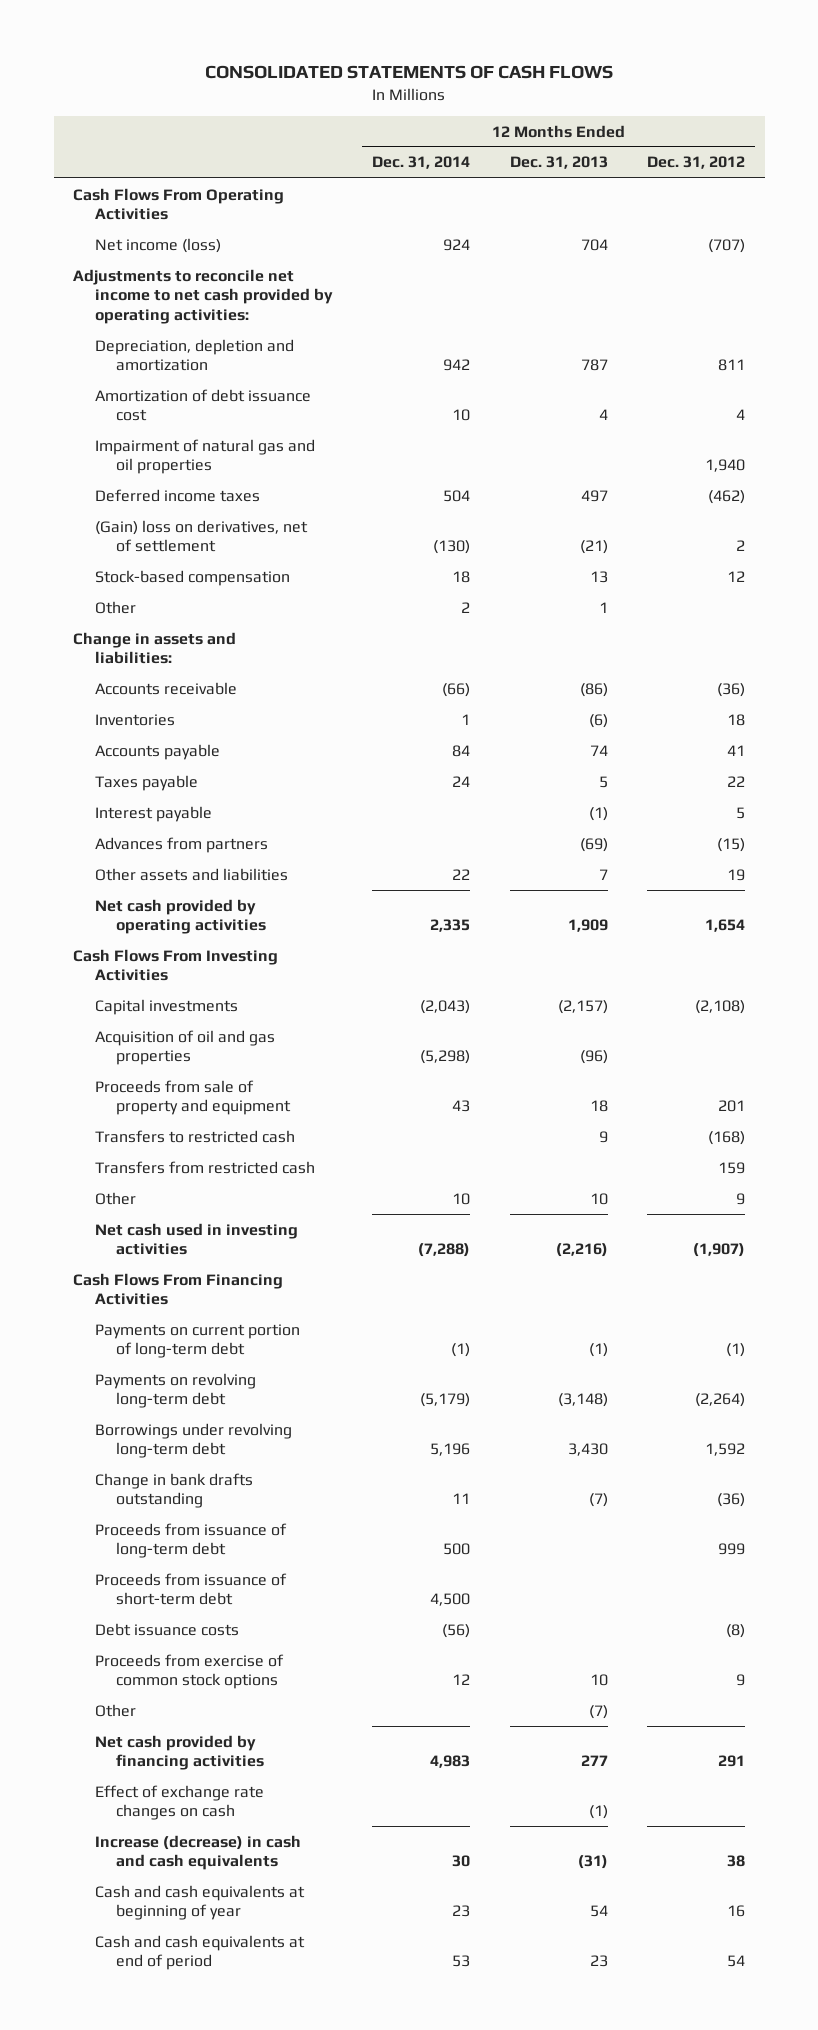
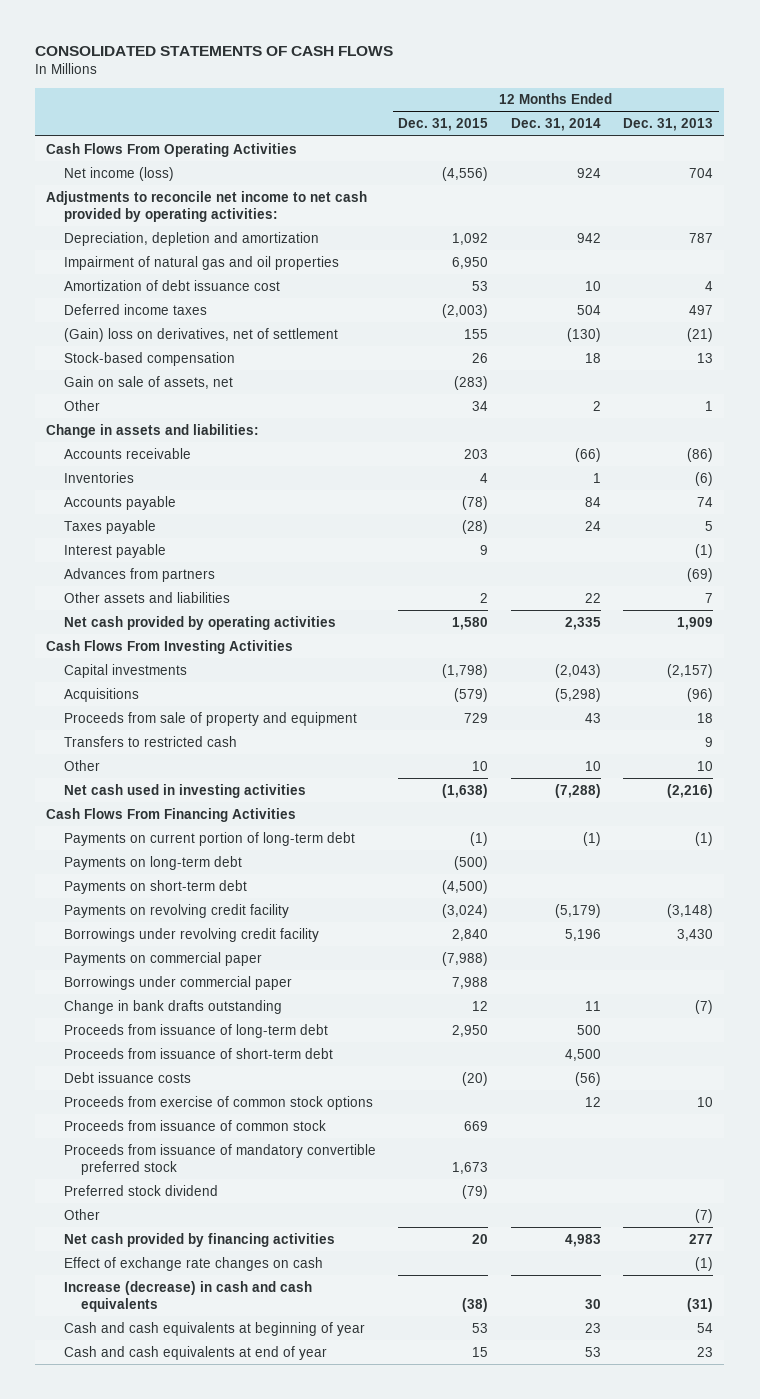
- | 12 Months Ended Dec. 31, 2014 | 12 Months Ended Dec. 31, 2013 | 12 Months Ended Dec. 31, 2012
+ | 12 Months Ended Dec. 31, 2015 | 12 Months Ended Dec. 31, 2014 | 12 Months Ended Dec. 31, 2013
moved down: Amortization of debt issuance cost | 53 | 10 | 4
+ Gain on sale of assets, net | (283) | |
- Acquisition of oil and gas properties | (5,298) | (96) |
+ Acquisitions | (579) | (5,298) | (96)
- Transfers from restricted cash | | | 159
- Payments on revolving long-term debt | (5,179) | (3,148) | (2,264)
- Borrowings under revolving long-term debt | 5,196 | 3,430 | 1,592
+ Payments on long-term debt | (500) | |
+ Payments on short-term debt | (4,500) | |
+ Payments on revolving credit facility | (3,024) | (5,179) | (3,148)
+ Borrowings under revolving credit facility | 2,840 | 5,196 | 3,430
+ Payments on commercial paper | (7,988) | |
+ Borrowings under commercial paper | 7,988 | |
+ Proceeds from issuance of common stock | 669 | |
+ Proceeds from issuance of mandatory convertible preferred stock | 1,673 | |
+ Preferred stock dividend | (79) | |
- Cash and cash equivalents at end of period | 53 | 23 | 54
+ Cash and cash equivalents at end of year | 15 | 53 | 23

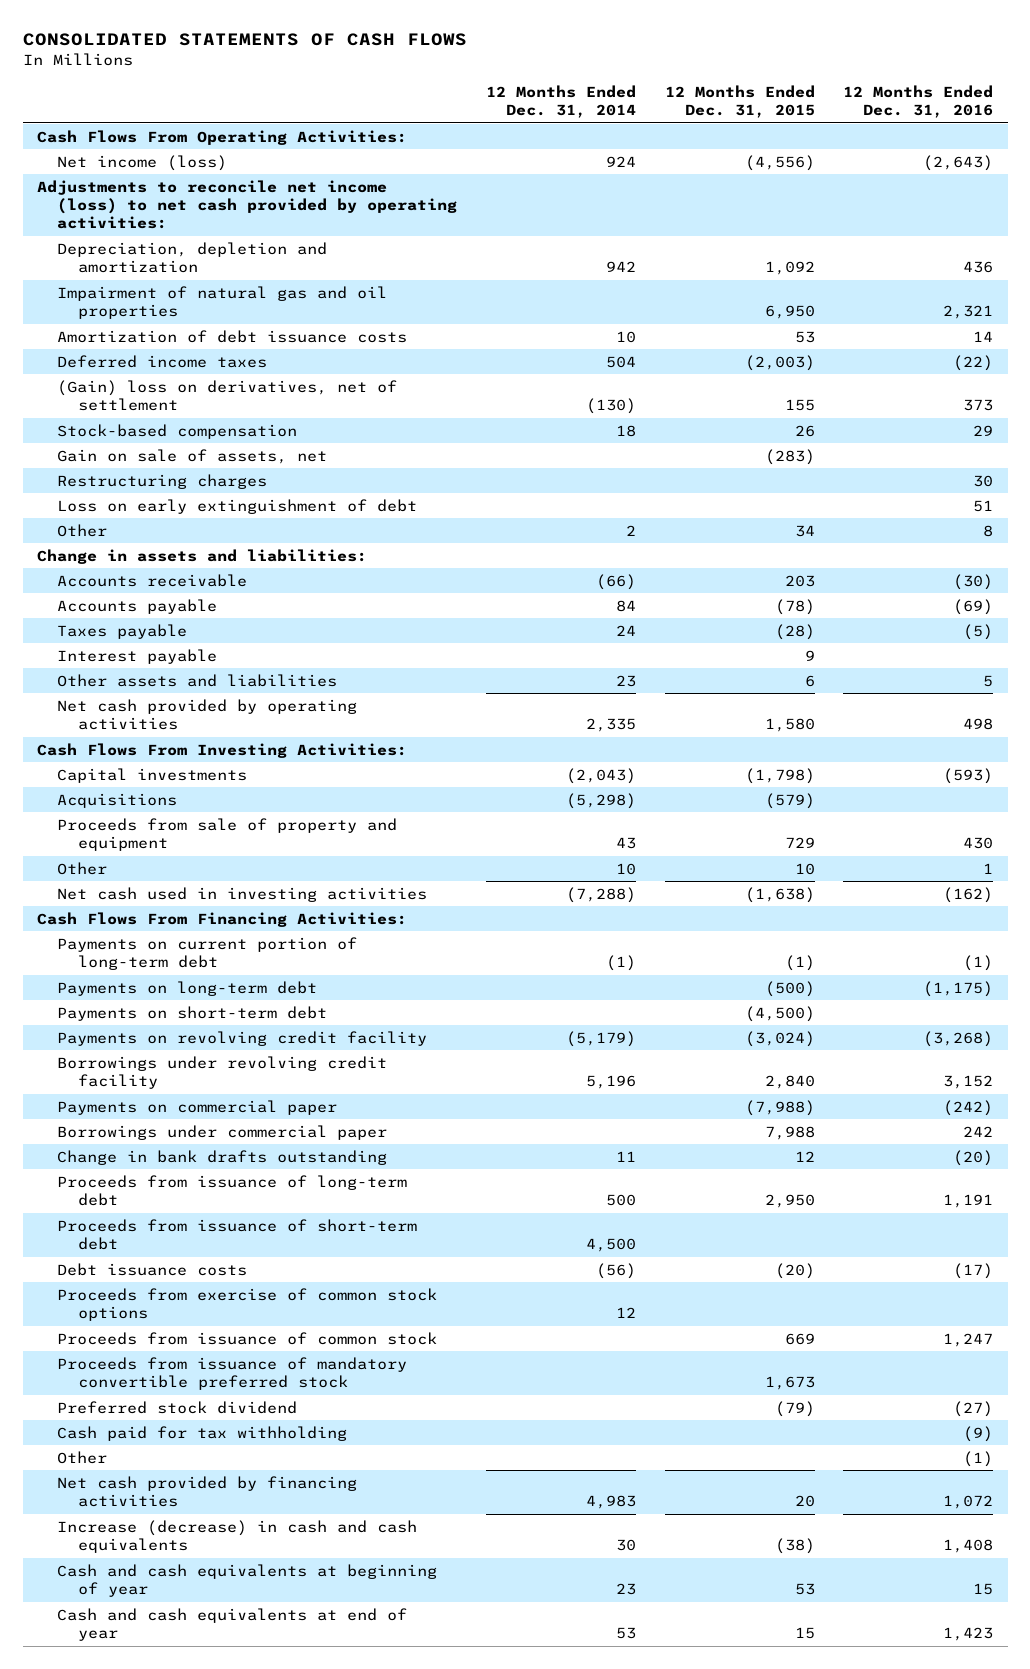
- | 12 Months Ended Dec. 31, 2015 | 12 Months Ended Dec. 31, 2014 | 12 Months Ended Dec. 31, 2013
+ | 12 Months Ended Dec. 31, 2014 | 12 Months Ended Dec. 31, 2015 | 12 Months Ended Dec. 31, 2016
- Cash Flows From Operating Activities
+ Cash Flows From Operating Activities:
- Adjustments to reconcile net income to net cash provided by operating activities:
+ Adjustments to reconcile net income (loss) to net cash provided by operating activities:
- Amortization of debt issuance cost | 53 | 10 | 4
+ Amortization of debt issuance costs | 10 | 53 | 14
+ Restructuring charges | | | 30
+ Loss on early extinguishment of debt | | | 51
- Inventories | 4 | 1 | (6)
- Advances from partners | | | (69)
- Other assets and liabilities | 2 | 22 | 7
+ Other assets and liabilities | 23 | 6 | 5
- Cash Flows From Investing Activities
+ Cash Flows From Investing Activities:
- Transfers to restricted cash | | | 9
- Cash Flows From Financing Activities
+ Cash Flows From Financing Activities:
+ Cash paid for tax withholding | | | (9)
- Effect of exchange rate changes on cash | | | (1)

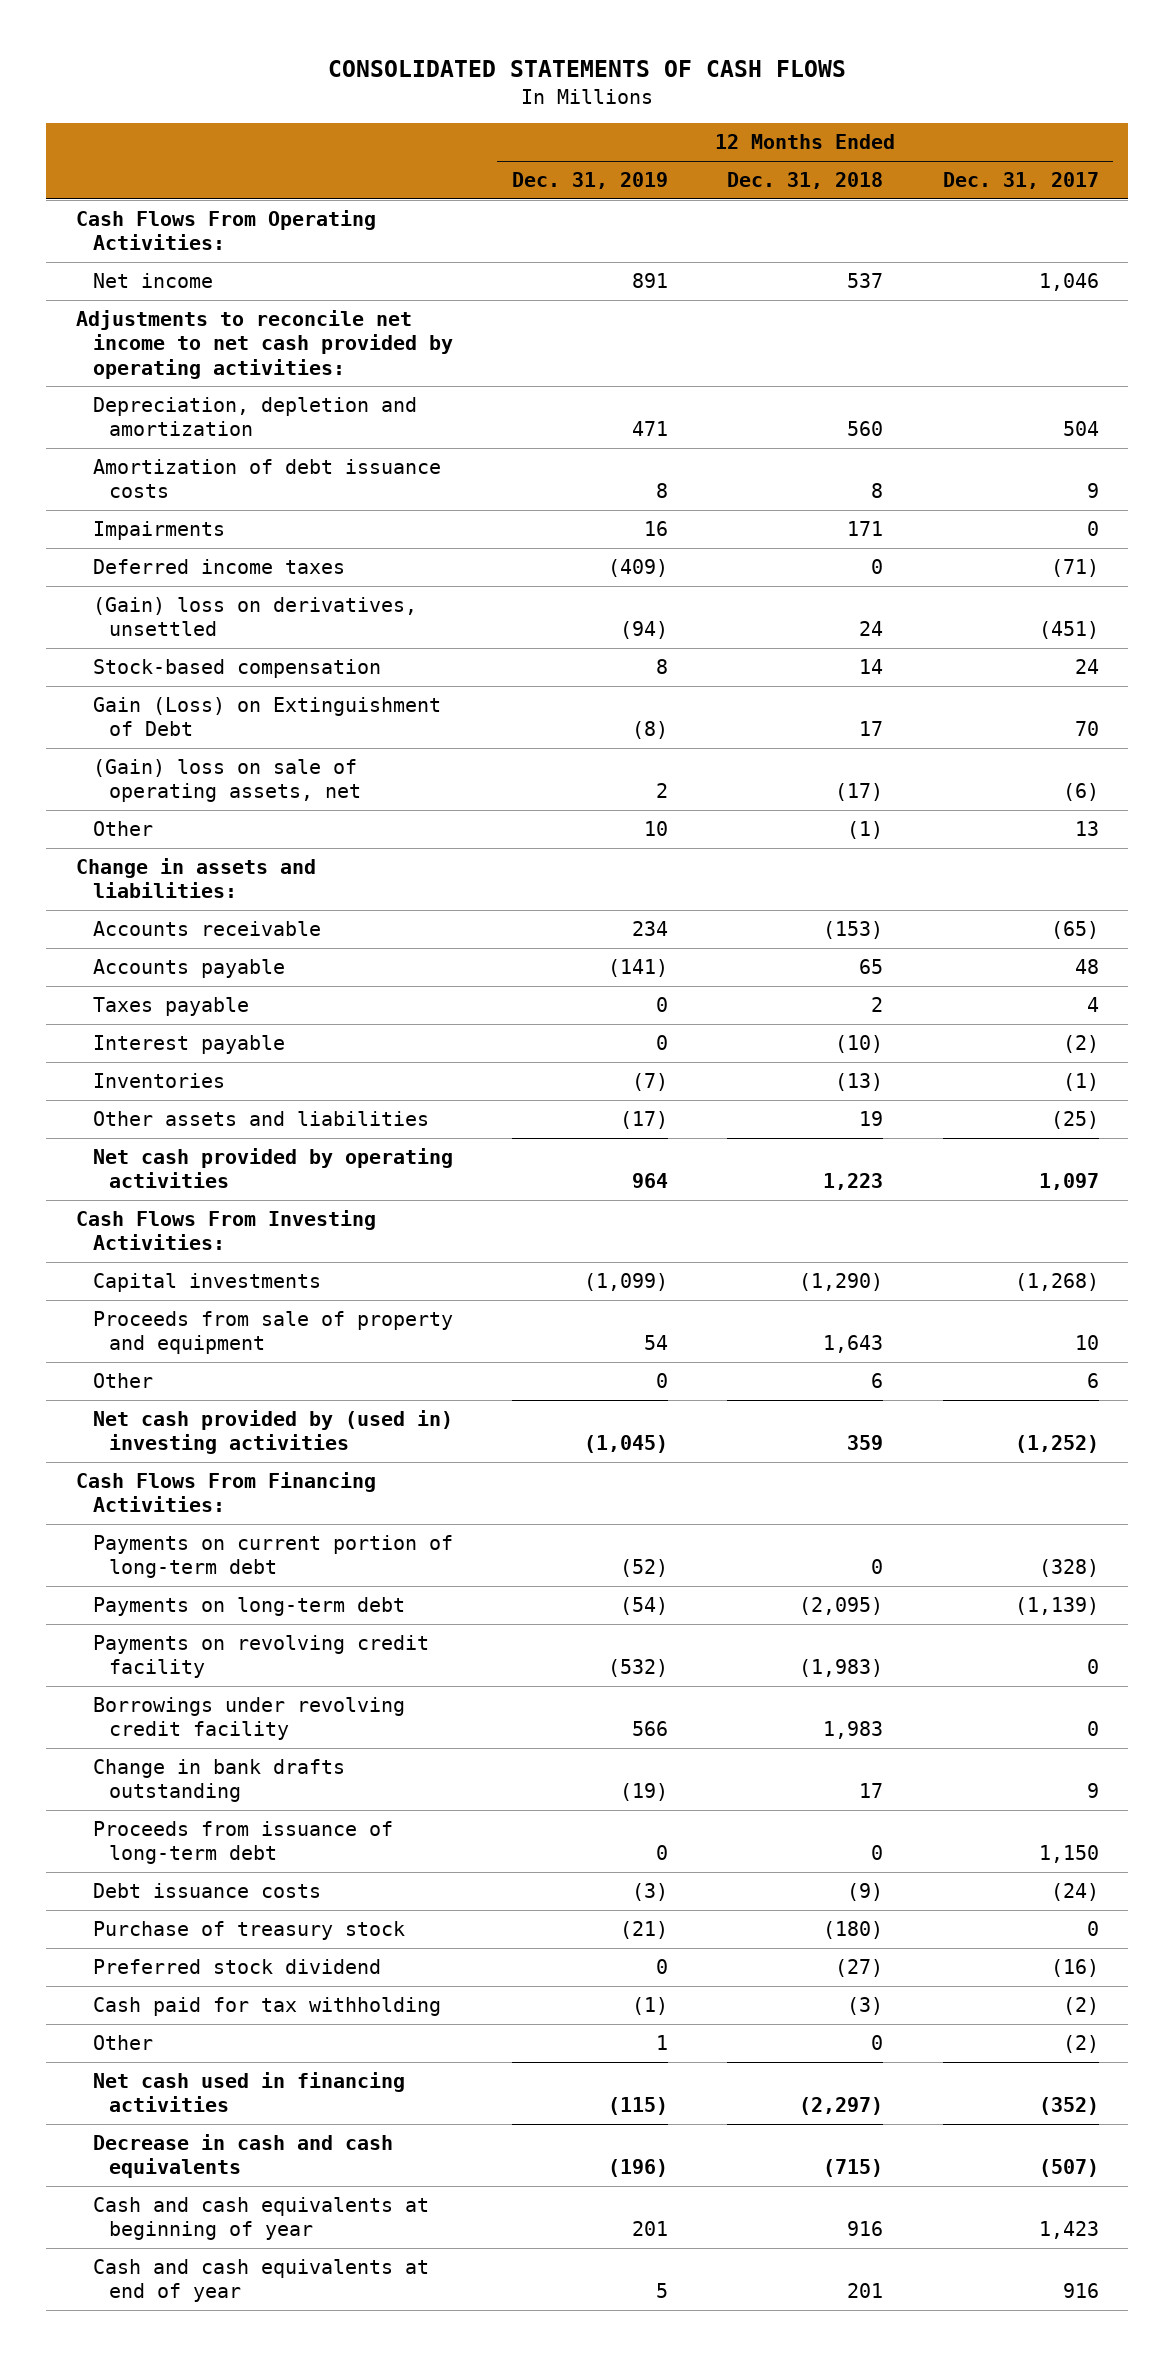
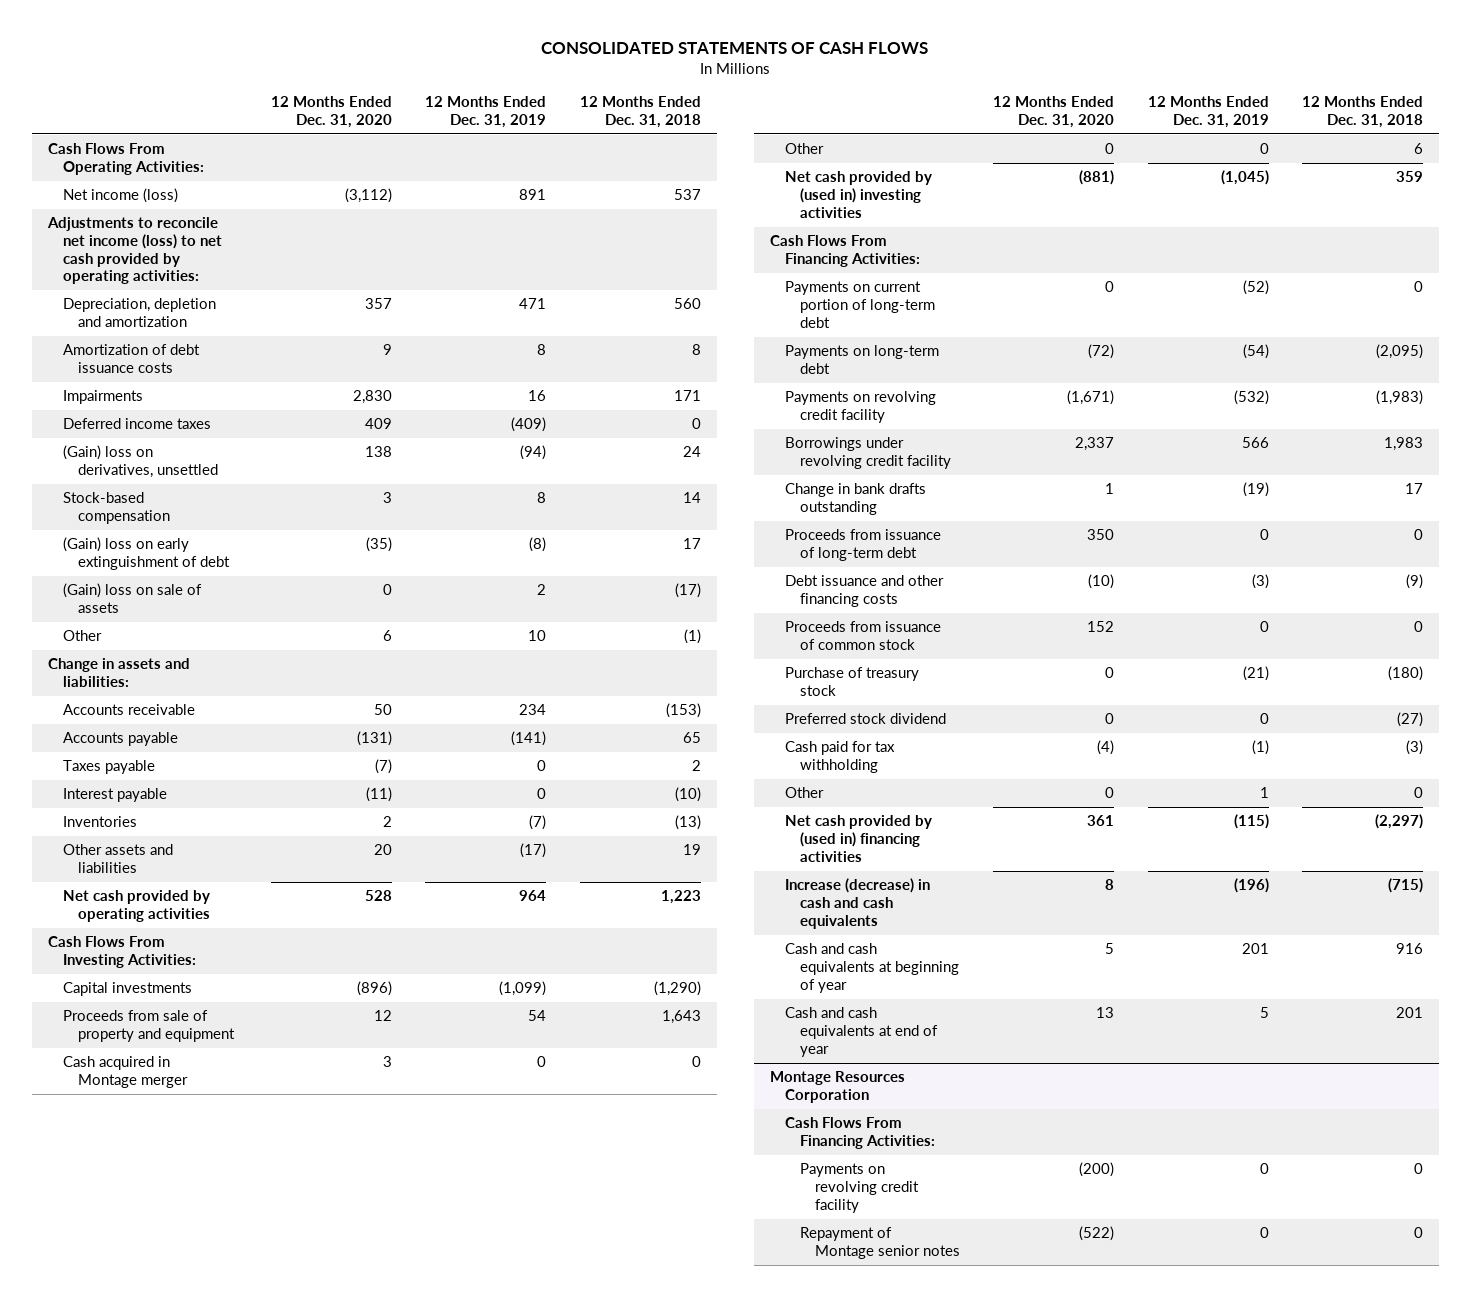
- | 12 Months Ended Dec. 31, 2019 | 12 Months Ended Dec. 31, 2018 | 12 Months Ended Dec. 31, 2017
+ | 12 Months Ended Dec. 31, 2020 | 12 Months Ended Dec. 31, 2019 | 12 Months Ended Dec. 31, 2018
- Net income | 891 | 537 | 1,046
- Adjustments to reconcile net income to net cash provided by operating activities:
+ Net income (loss) | (3,112) | 891 | 537
+ Adjustments to reconcile net income (loss) to net cash provided by operating activities:
- Gain (Loss) on Extinguishment of Debt | (8) | 17 | 70
- (Gain) loss on sale of operating assets, net | 2 | (17) | (6)
+ (Gain) loss on early extinguishment of debt | (35) | (8) | 17
+ (Gain) loss on sale of assets | 0 | 2 | (17)
+ Cash acquired in Montage merger | 3 | 0 | 0
- Debt issuance costs | (3) | (9) | (24)
+ Debt issuance and other financing costs | (10) | (3) | (9)
+ Proceeds from issuance of common stock | 152 | 0 | 0
- Net cash used in financing activities | (115) | (2,297) | (352)
- Decrease in cash and cash equivalents | (196) | (715) | (507)
+ Net cash provided by (used in) financing activities | 361 | (115) | (2,297)
+ Increase (decrease) in cash and cash equivalents | 8 | (196) | (715)
+ Montage Resources Corporation
+ Cash Flows From Financing Activities:
+ Payments on revolving credit facility | (200) | 0 | 0
+ Repayment of Montage senior notes | (522) | 0 | 0

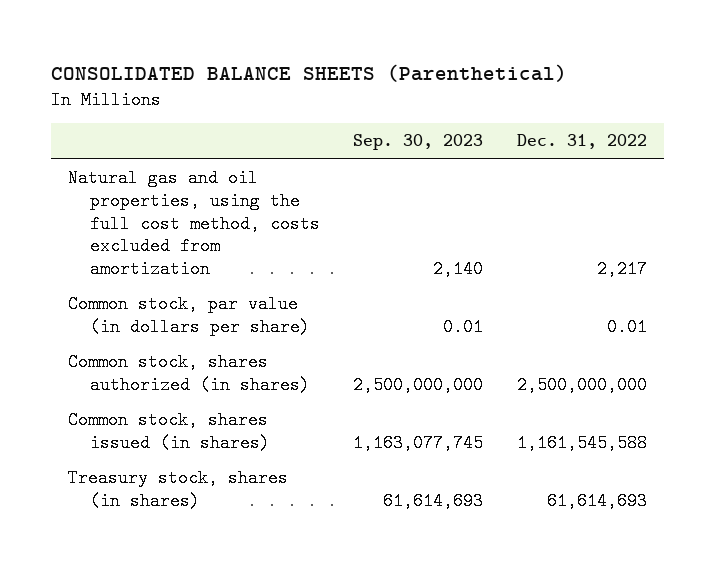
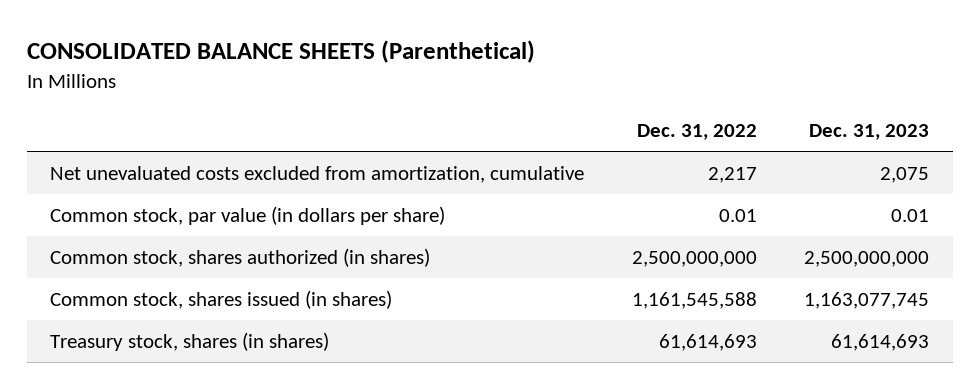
- | Sep. 30, 2023 | Dec. 31, 2022
+ | Dec. 31, 2022 | Dec. 31, 2023
- Natural gas and oil properties, using the full cost method, costs excluded from amortization | 2,140 | 2,217
+ Net unevaluated costs excluded from amortization, cumulative | 2,217 | 2,075

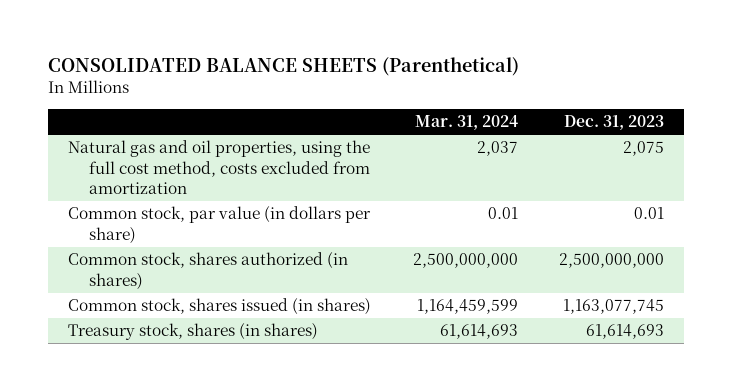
- | Dec. 31, 2022 | Dec. 31, 2023
+ | Mar. 31, 2024 | Dec. 31, 2023
- Net unevaluated costs excluded from amortization, cumulative | 2,217 | 2,075
+ Natural gas and oil properties, using the full cost method, costs excluded from amortization | 2,037 | 2,075

